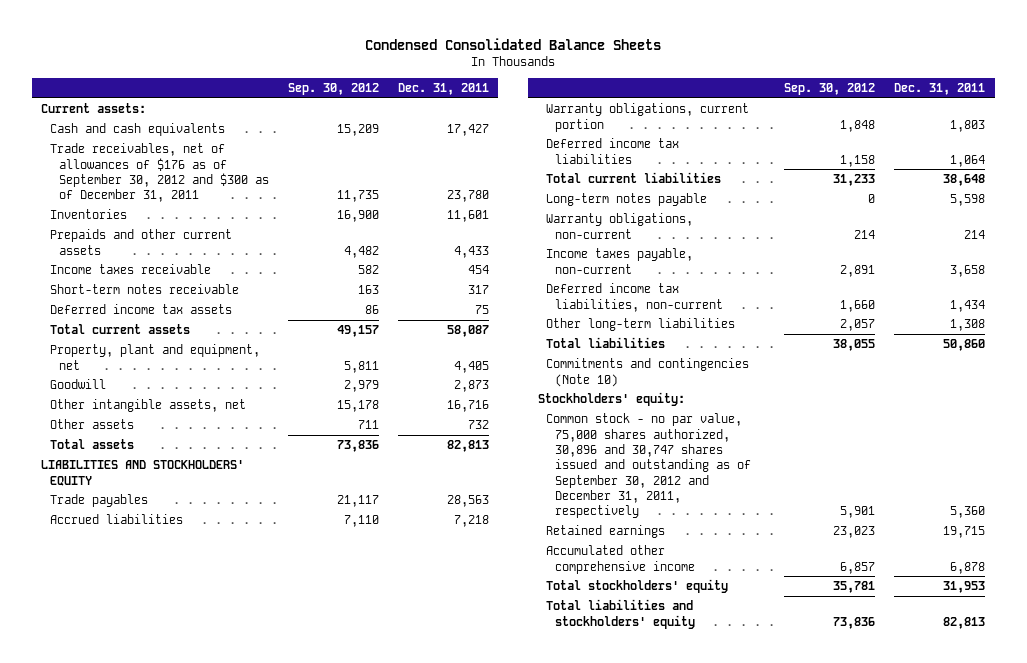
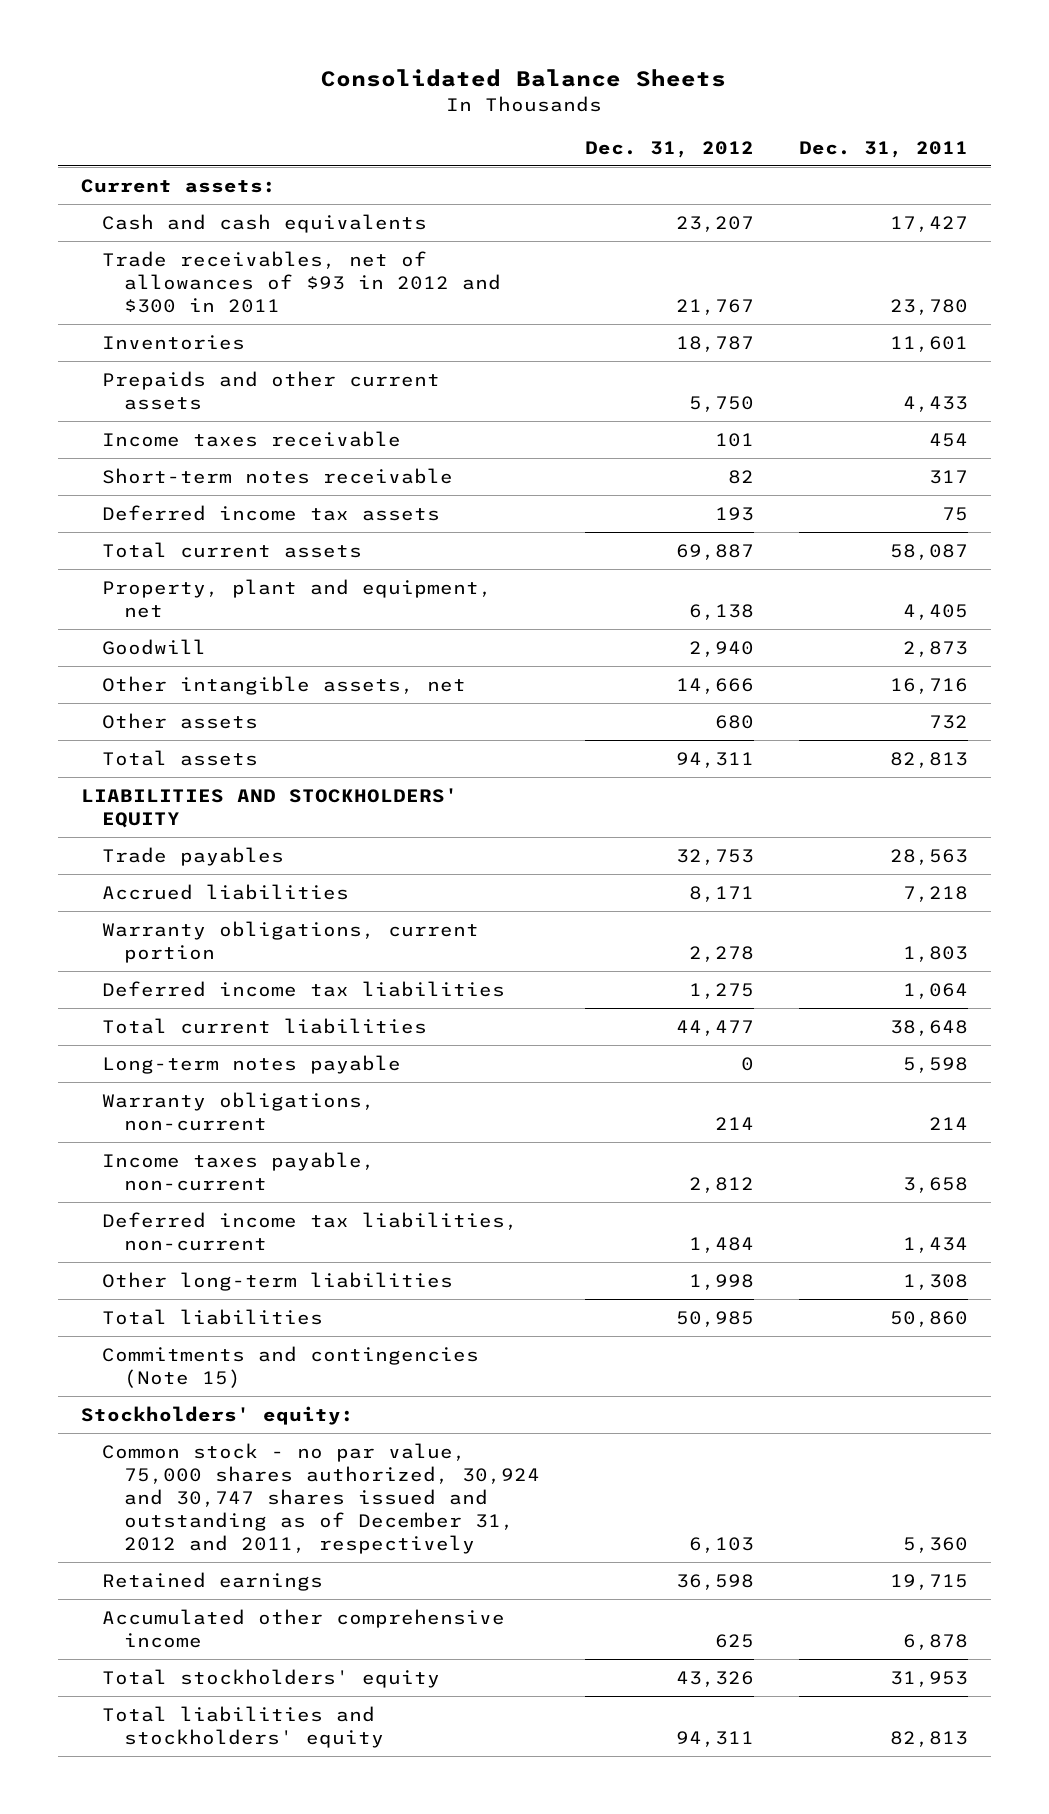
- Condensed Consolidated Balance Sheets
+ Consolidated Balance Sheets
- | Sep. 30, 2012 | Dec. 31, 2011
+ | Dec. 31, 2012 | Dec. 31, 2011
- Trade receivables, net of allowances of $176 as of September 30, 2012 and $300 as of December 31, 2011 | 11,735 | 23,780
+ Trade receivables, net of allowances of $93 in 2012 and $300 in 2011 | 21,767 | 23,780
- Commitments and contingencies (Note 10)
+ Commitments and contingencies (Note 15)
- Common stock - no par value, 75,000 shares authorized, 30,896 and 30,747 shares issued and outstanding as of September 30, 2012 and December 31, 2011, respectively | 5,901 | 5,360
+ Common stock - no par value, 75,000 shares authorized, 30,924 and 30,747 shares issued and outstanding as of December 31, 2012 and 2011, respectively | 6,103 | 5,360

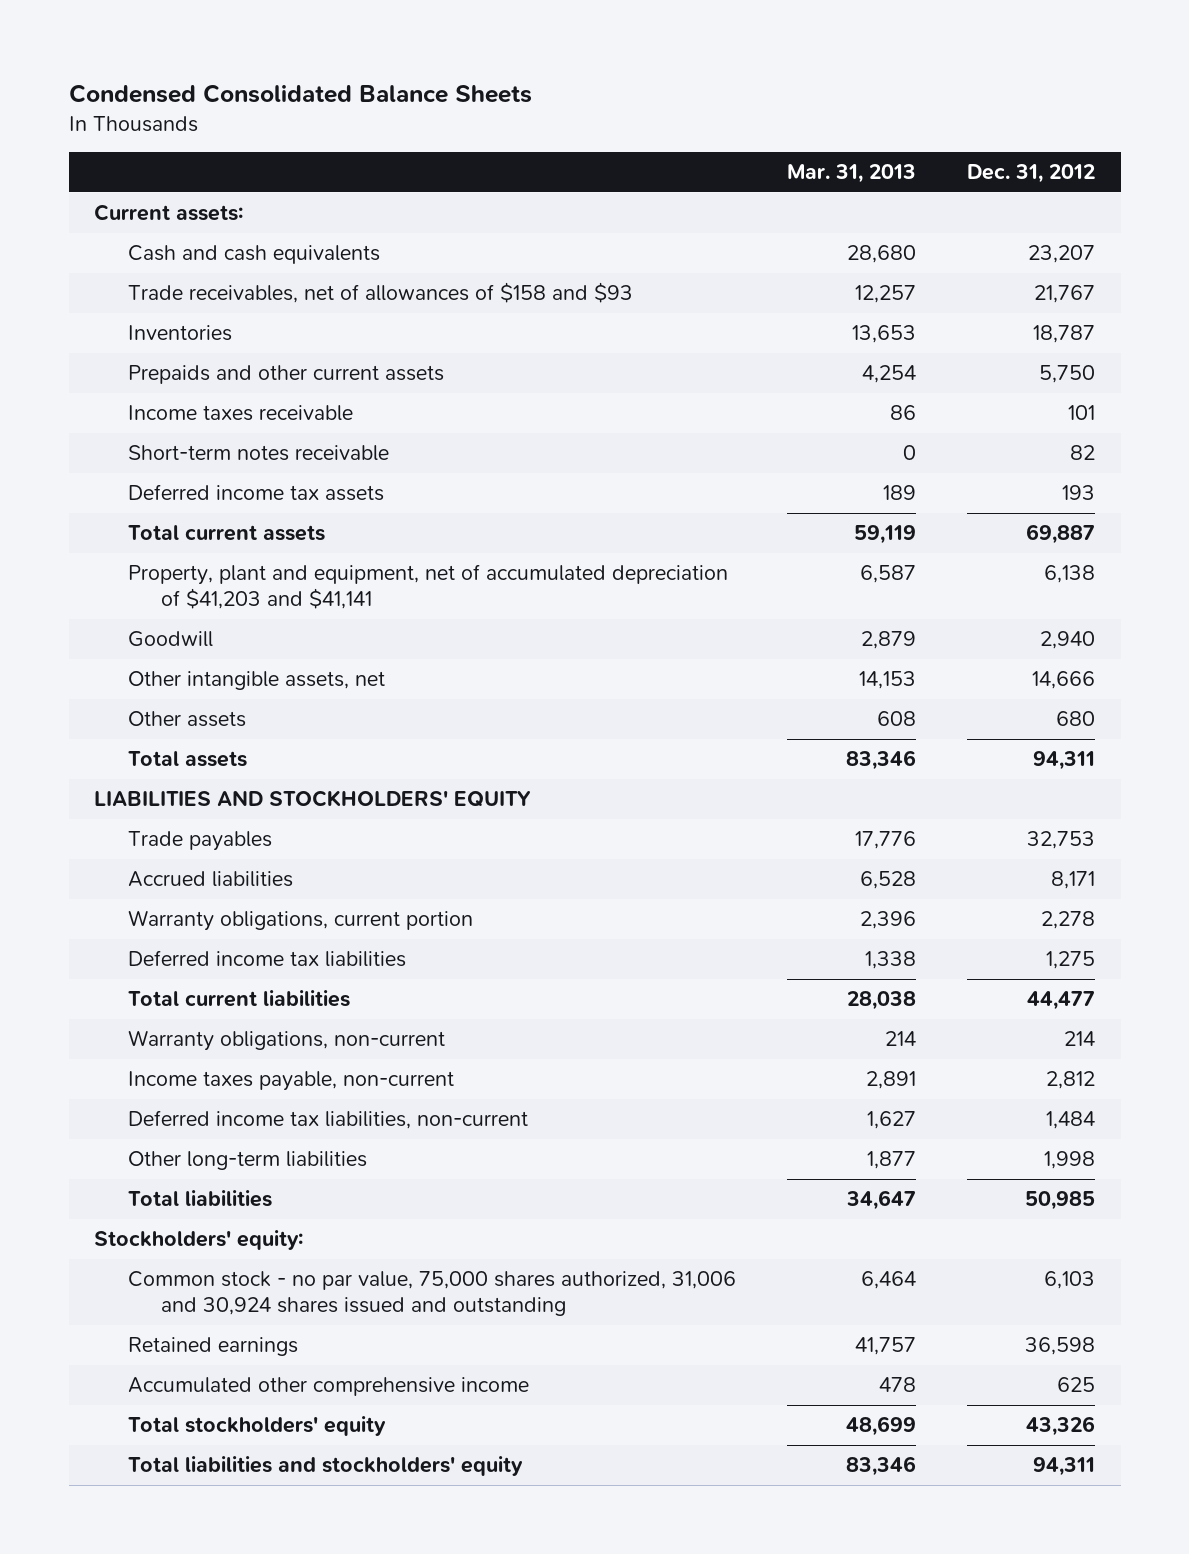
- Consolidated Balance Sheets
+ Condensed Consolidated Balance Sheets
- | Dec. 31, 2012 | Dec. 31, 2011
+ | Mar. 31, 2013 | Dec. 31, 2012
- Trade receivables, net of allowances of $93 in 2012 and $300 in 2011 | 21,767 | 23,780
+ Trade receivables, net of allowances of $158 and $93 | 12,257 | 21,767
- Property, plant and equipment, net | 6,138 | 4,405
+ Property, plant and equipment, net of accumulated depreciation of $41,203 and $41,141 | 6,587 | 6,138
- Long-term notes payable | 0 | 5,598
- Commitments and contingencies (Note 15)
- Common stock - no par value, 75,000 shares authorized, 30,924 and 30,747 shares issued and outstanding as of December 31, 2012 and 2011, respectively | 6,103 | 5,360
+ Common stock - no par value, 75,000 shares authorized, 31,006 and 30,924 shares issued and outstanding | 6,464 | 6,103

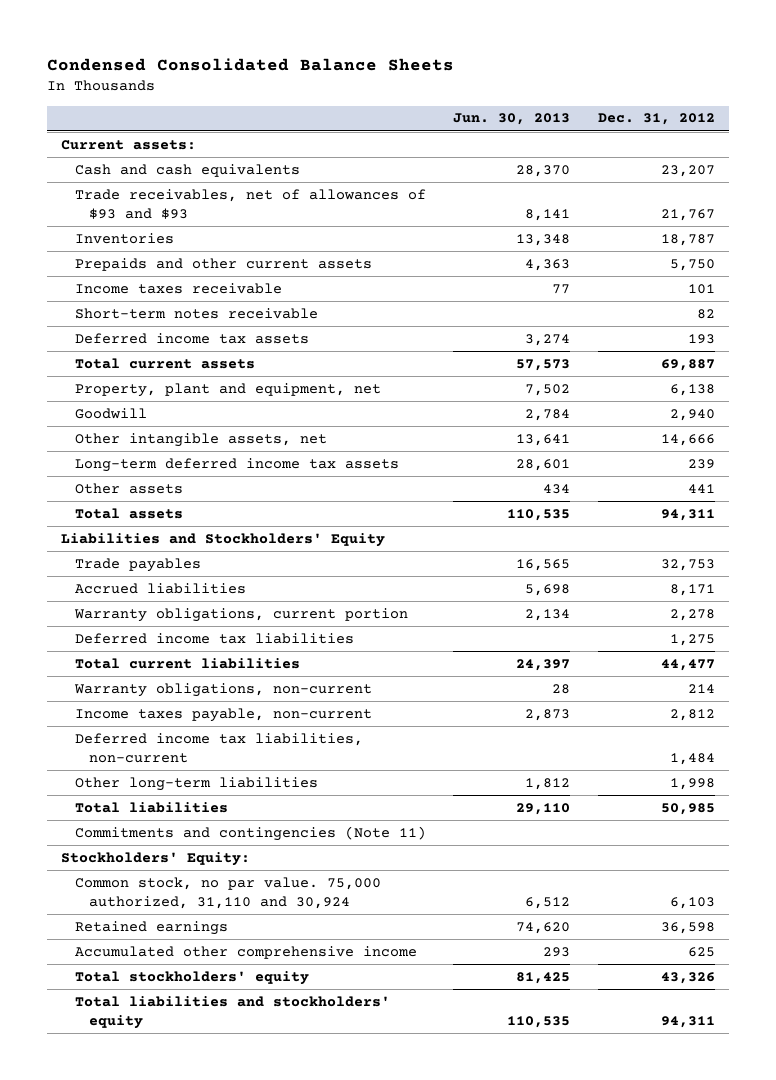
- | Mar. 31, 2013 | Dec. 31, 2012
+ | Jun. 30, 2013 | Dec. 31, 2012
- Trade receivables, net of allowances of $158 and $93 | 12,257 | 21,767
+ Trade receivables, net of allowances of $93 and $93 | 8,141 | 21,767
- Property, plant and equipment, net of accumulated depreciation of $41,203 and $41,141 | 6,587 | 6,138
+ Property, plant and equipment, net | 7,502 | 6,138
- Other assets | 608 | 680
+ Long-term deferred income tax assets | 28,601 | 239
+ Other assets | 434 | 441
- LIABILITIES AND STOCKHOLDERS' EQUITY
+ Liabilities and Stockholders' Equity
- Stockholders' equity:
- Common stock - no par value, 75,000 shares authorized, 31,006 and 30,924 shares issued and outstanding | 6,464 | 6,103
+ Commitments and contingencies (Note 11)
+ Stockholders' Equity:
+ Common stock, no par value. 75,000 authorized, 31,110 and 30,924 | 6,512 | 6,103

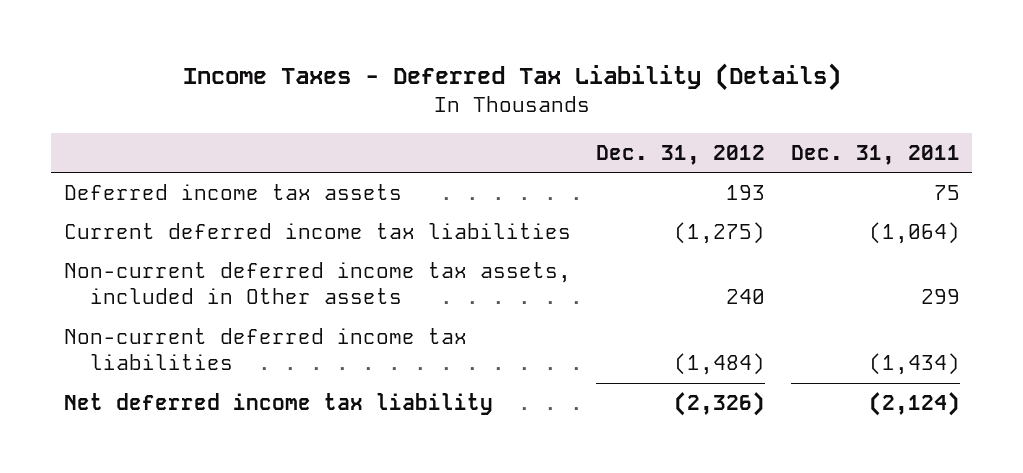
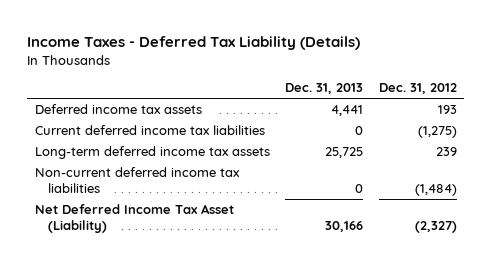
- | Dec. 31, 2012 | Dec. 31, 2011
+ | Dec. 31, 2013 | Dec. 31, 2012
- Non-current deferred income tax assets, included in Other assets | 240 | 299
+ Long-term deferred income tax assets | 25,725 | 239
- Net deferred income tax liability | (2,326) | (2,124)
+ Net Deferred Income Tax Asset (Liability) | 30,166 | (2,327)

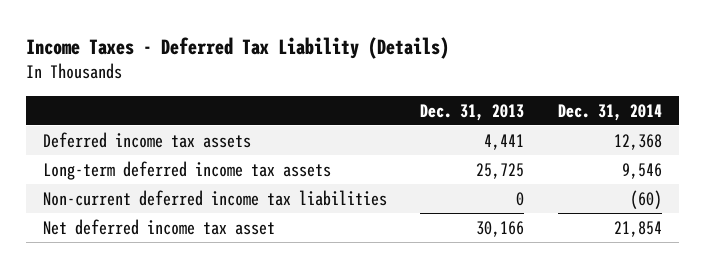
- | Dec. 31, 2013 | Dec. 31, 2012
+ | Dec. 31, 2013 | Dec. 31, 2014
- Current deferred income tax liabilities | 0 | (1,275)
- Net Deferred Income Tax Asset (Liability) | 30,166 | (2,327)
+ Net deferred income tax asset | 30,166 | 21,854

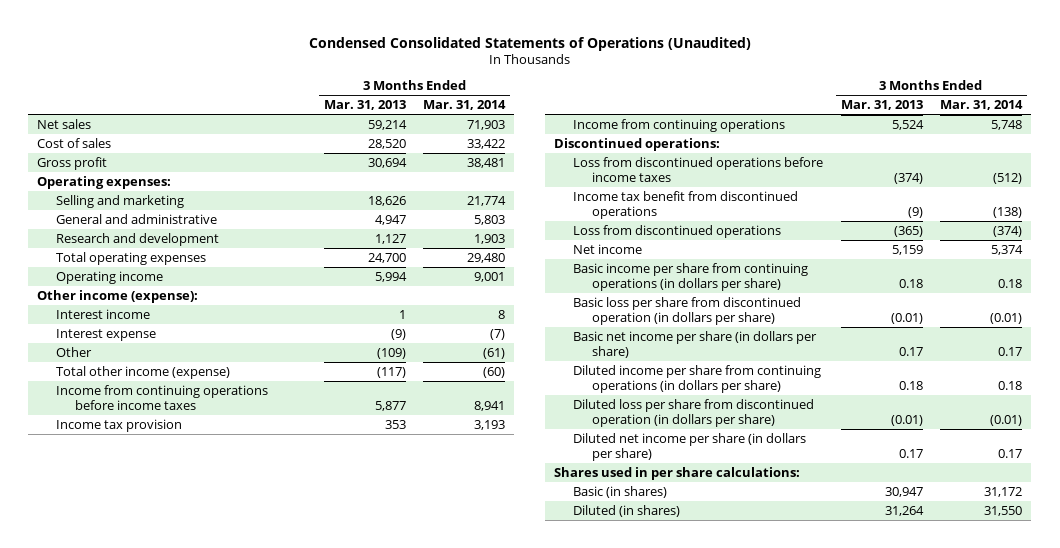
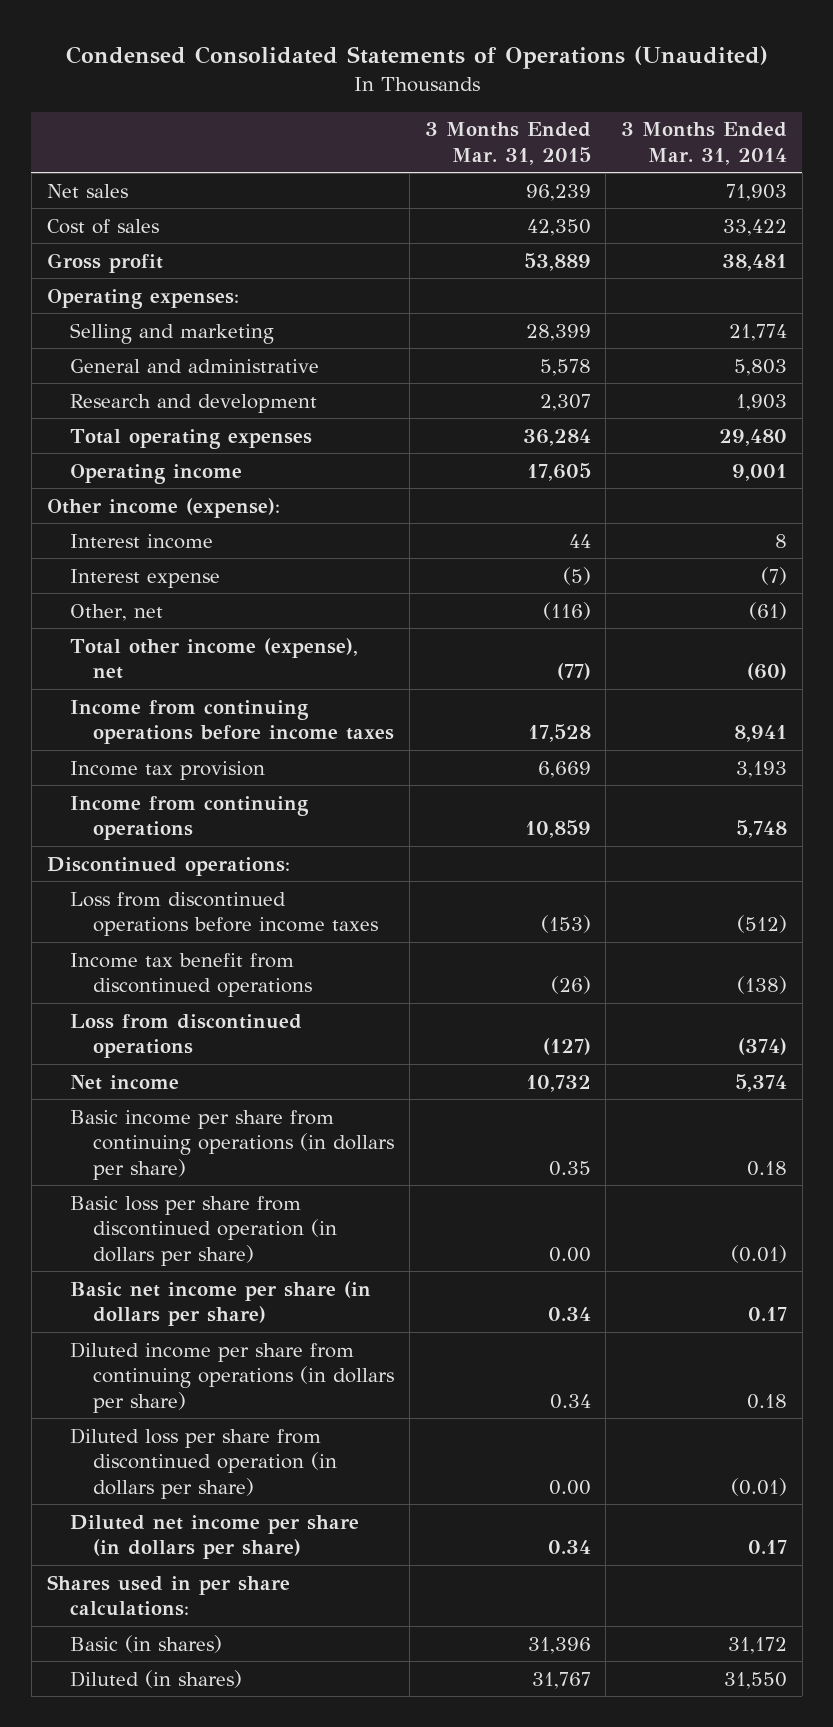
- | 3 Months Ended Mar. 31, 2013 | 3 Months Ended Mar. 31, 2014
+ | 3 Months Ended Mar. 31, 2015 | 3 Months Ended Mar. 31, 2014
- Other | (109) | (61)
- Total other income (expense) | (117) | (60)
+ Other, net | (116) | (61)
+ Total other income (expense), net | (77) | (60)

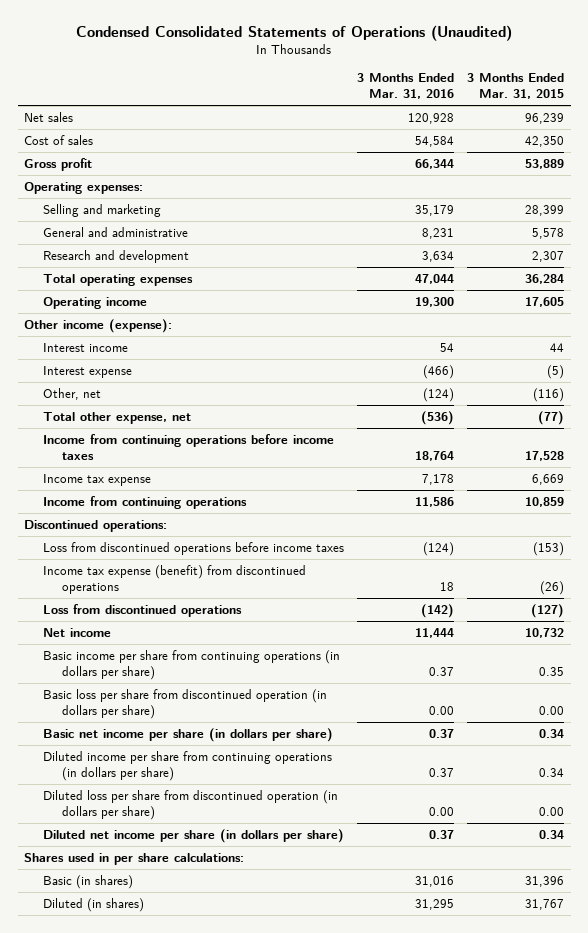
- | 3 Months Ended Mar. 31, 2015 | 3 Months Ended Mar. 31, 2014
+ | 3 Months Ended Mar. 31, 2016 | 3 Months Ended Mar. 31, 2015
- Total other income (expense), net | (77) | (60)
+ Total other expense, net | (536) | (77)
- Income tax provision | 6,669 | 3,193
+ Income tax expense | 7,178 | 6,669
- Income tax benefit from discontinued operations | (26) | (138)
+ Income tax expense (benefit) from discontinued operations | 18 | (26)

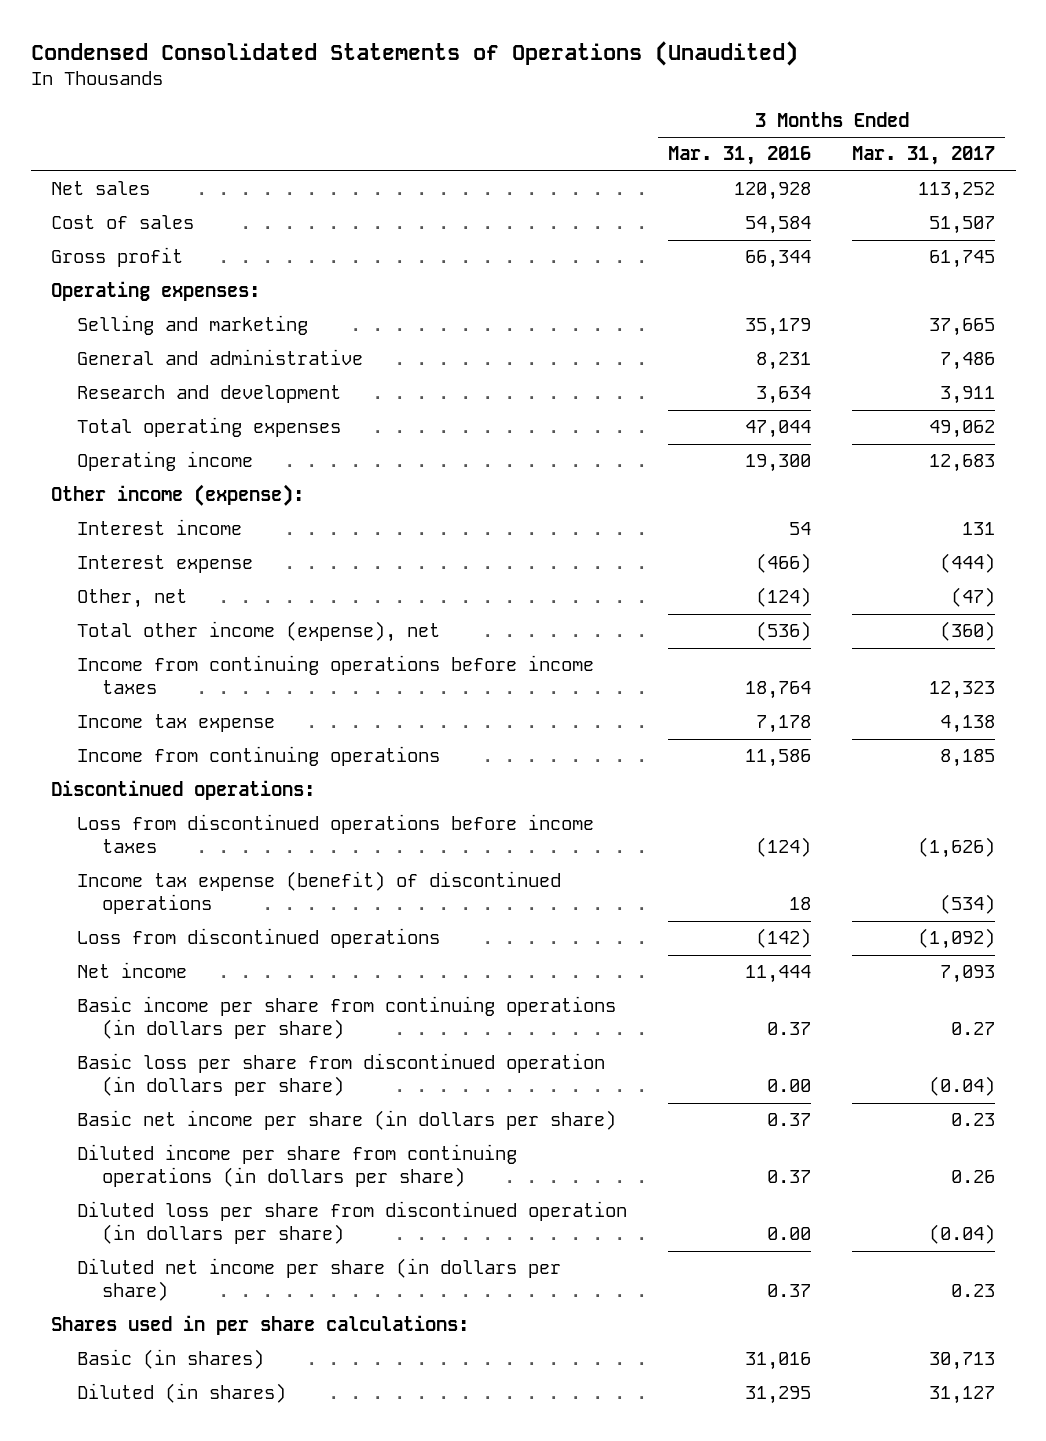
- | 3 Months Ended Mar. 31, 2016 | 3 Months Ended Mar. 31, 2015
+ | 3 Months Ended Mar. 31, 2016 | 3 Months Ended Mar. 31, 2017
- Total other expense, net | (536) | (77)
+ Total other income (expense), net | (536) | (360)
- Income tax expense (benefit) from discontinued operations | 18 | (26)
+ Income tax expense (benefit) of discontinued operations | 18 | (534)

